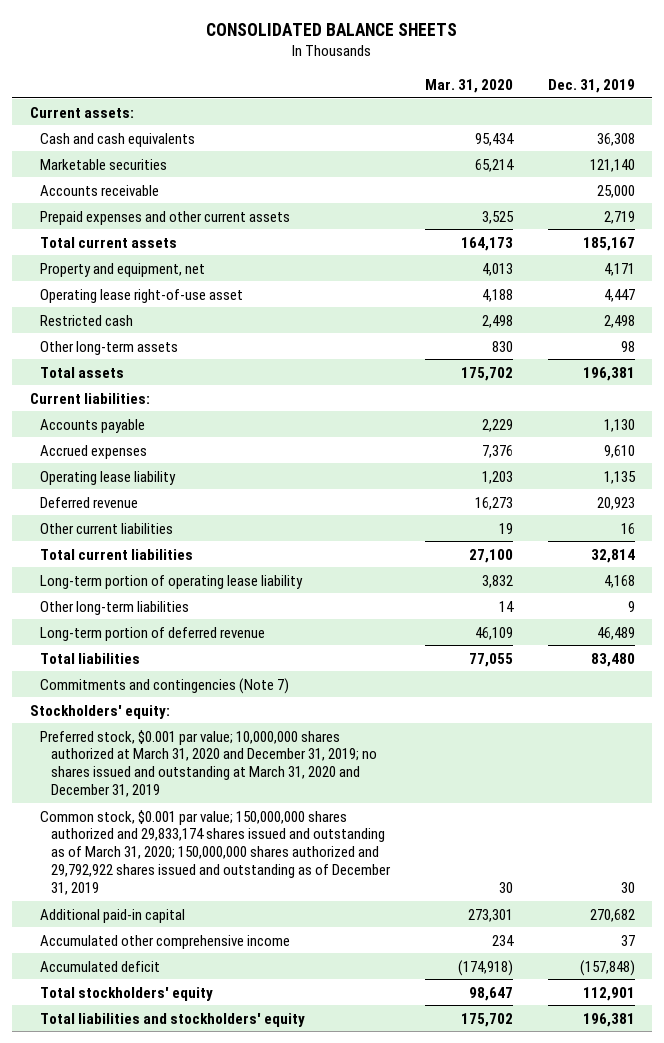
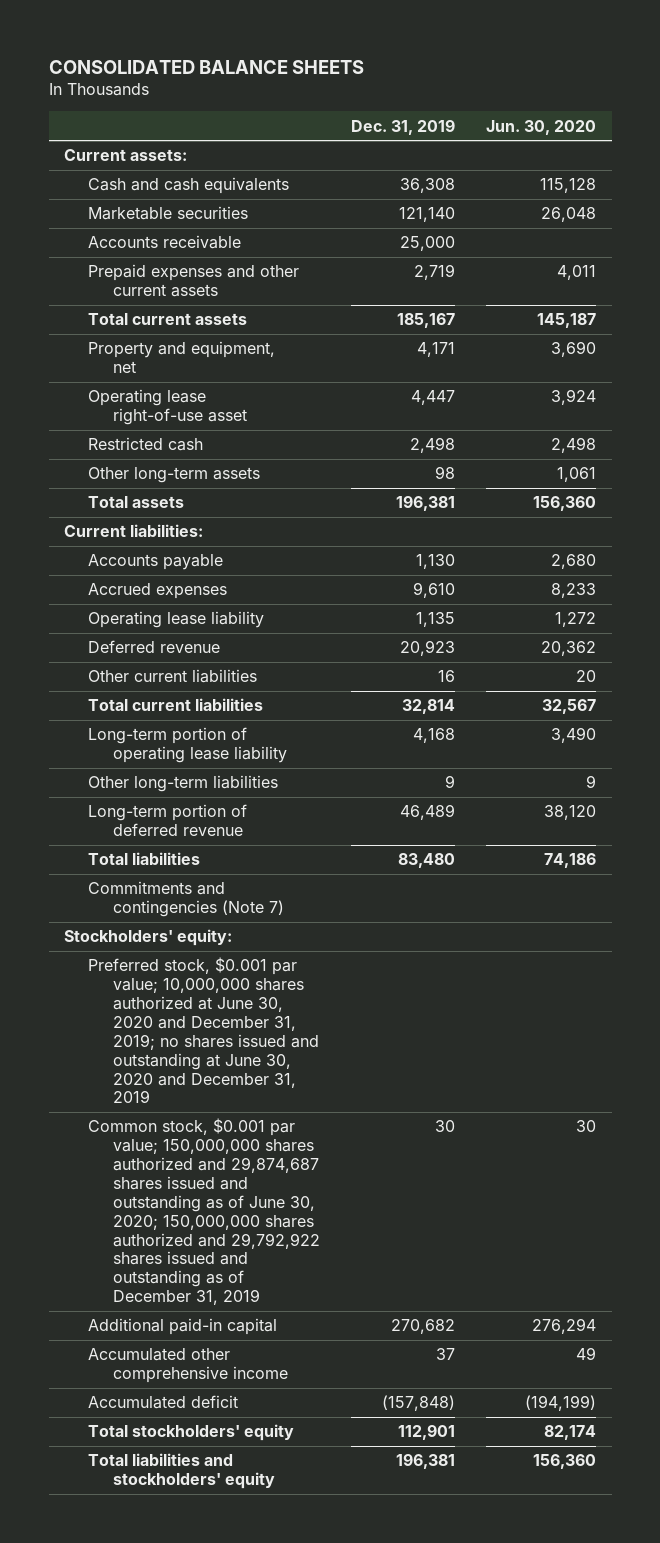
- | Mar. 31, 2020 | Dec. 31, 2019
+ | Dec. 31, 2019 | Jun. 30, 2020
- Preferred stock, $0.001 par value; 10,000,000 shares authorized at March 31, 2020 and December 31, 2019; no shares issued and outstanding at March 31, 2020 and December 31, 2019
- Common stock, $0.001 par value; 150,000,000 shares authorized and 29,833,174 shares issued and outstanding as of March 31, 2020; 150,000,000 shares authorized and 29,792,922 shares issued and outstanding as of December 31, 2019 | 30 | 30
+ Preferred stock, $0.001 par value; 10,000,000 shares authorized at June 30, 2020 and December 31, 2019; no shares issued and outstanding at June 30, 2020 and December 31, 2019
+ Common stock, $0.001 par value; 150,000,000 shares authorized and 29,874,687 shares issued and outstanding as of June 30, 2020; 150,000,000 shares authorized and 29,792,922 shares issued and outstanding as of December 31, 2019 | 30 | 30

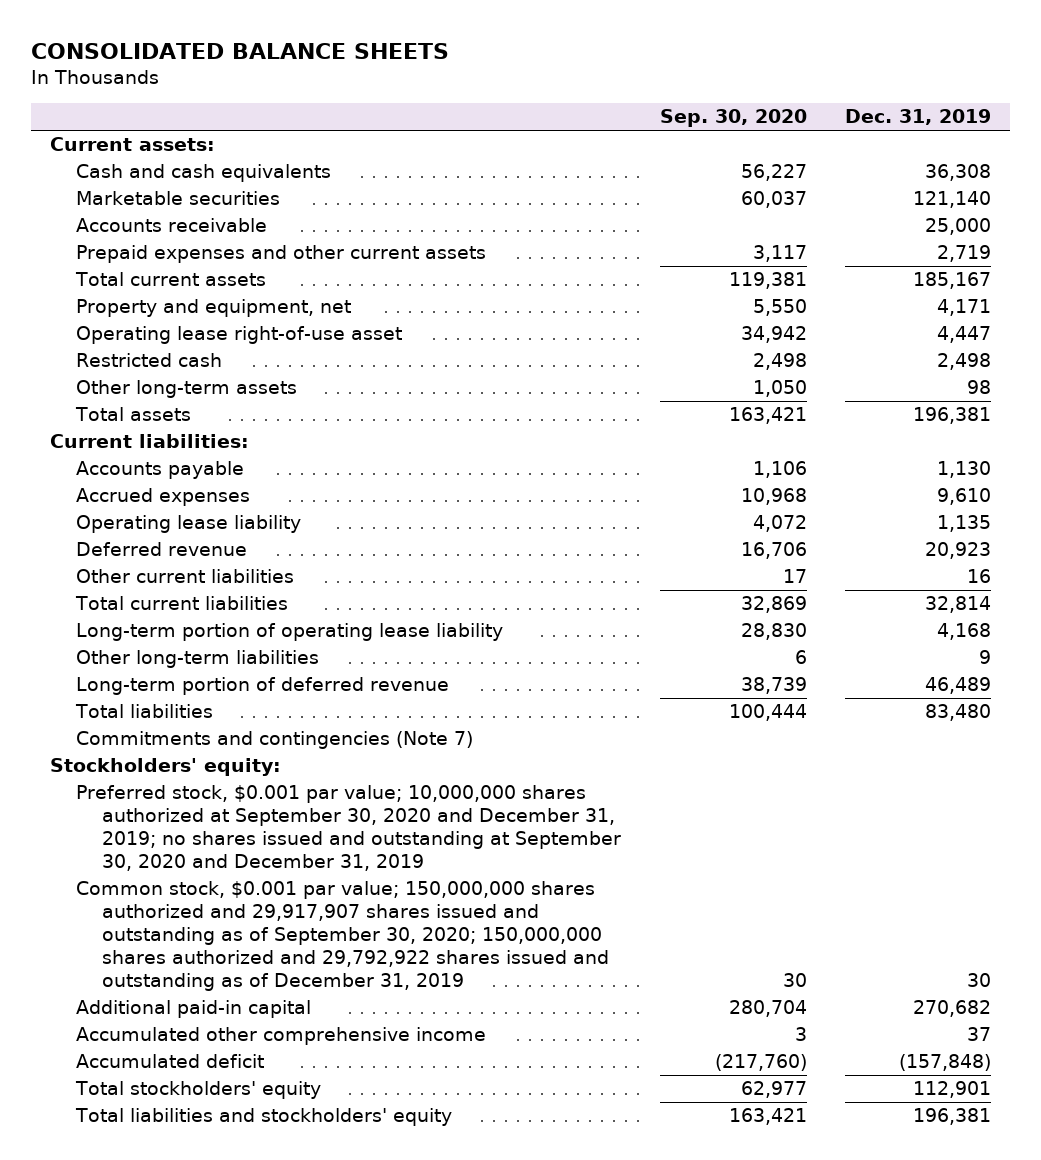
- | Dec. 31, 2019 | Jun. 30, 2020
+ | Sep. 30, 2020 | Dec. 31, 2019
- Preferred stock, $0.001 par value; 10,000,000 shares authorized at June 30, 2020 and December 31, 2019; no shares issued and outstanding at June 30, 2020 and December 31, 2019
- Common stock, $0.001 par value; 150,000,000 shares authorized and 29,874,687 shares issued and outstanding as of June 30, 2020; 150,000,000 shares authorized and 29,792,922 shares issued and outstanding as of December 31, 2019 | 30 | 30
+ Preferred stock, $0.001 par value; 10,000,000 shares authorized at September 30, 2020 and December 31, 2019; no shares issued and outstanding at September 30, 2020 and December 31, 2019
+ Common stock, $0.001 par value; 150,000,000 shares authorized and 29,917,907 shares issued and outstanding as of September 30, 2020; 150,000,000 shares authorized and 29,792,922 shares issued and outstanding as of December 31, 2019 | 30 | 30

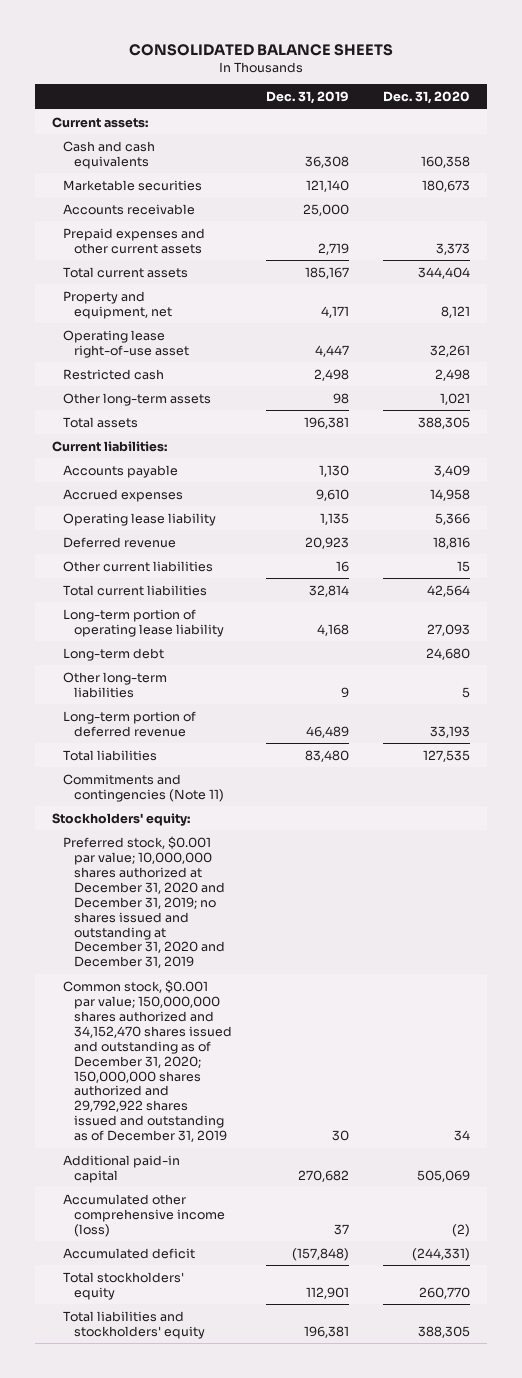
- | Sep. 30, 2020 | Dec. 31, 2019
+ | Dec. 31, 2019 | Dec. 31, 2020
+ Long-term debt | | 24,680
- Commitments and contingencies (Note 7)
+ Commitments and contingencies (Note 11)
- Preferred stock, $0.001 par value; 10,000,000 shares authorized at September 30, 2020 and December 31, 2019; no shares issued and outstanding at September 30, 2020 and December 31, 2019
- Common stock, $0.001 par value; 150,000,000 shares authorized and 29,917,907 shares issued and outstanding as of September 30, 2020; 150,000,000 shares authorized and 29,792,922 shares issued and outstanding as of December 31, 2019 | 30 | 30
+ Preferred stock, $0.001 par value; 10,000,000 shares authorized at December 31, 2020 and December 31, 2019; no shares issued and outstanding at December 31, 2020 and December 31, 2019
+ Common stock, $0.001 par value; 150,000,000 shares authorized and 34,152,470 shares issued and outstanding as of December 31, 2020; 150,000,000 shares authorized and 29,792,922 shares issued and outstanding as of December 31, 2019 | 30 | 34
- Accumulated other comprehensive income | 3 | 37
+ Accumulated other comprehensive income (loss) | 37 | (2)

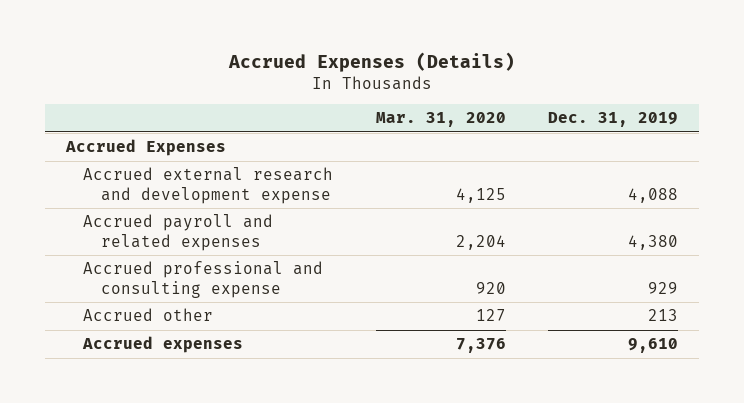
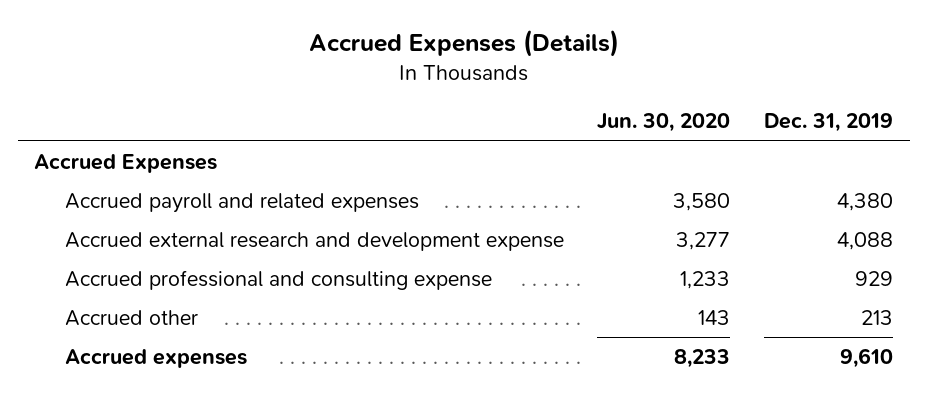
- | Mar. 31, 2020 | Dec. 31, 2019
+ | Jun. 30, 2020 | Dec. 31, 2019
moved down: Accrued external research and development expense | 3,277 | 4,088

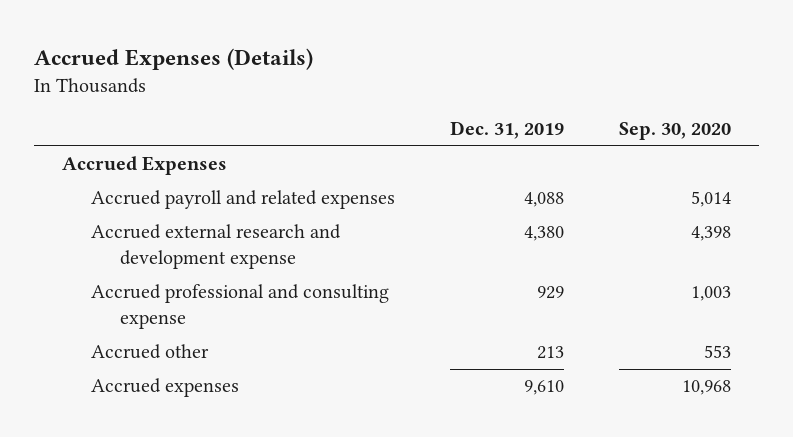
- | Jun. 30, 2020 | Dec. 31, 2019
+ | Dec. 31, 2019 | Sep. 30, 2020
- Accrued payroll and related expenses | 3,580 | 4,380
- Accrued external research and development expense | 3,277 | 4,088
+ Accrued payroll and related expenses | 4,088 | 5,014
+ Accrued external research and development expense | 4,380 | 4,398

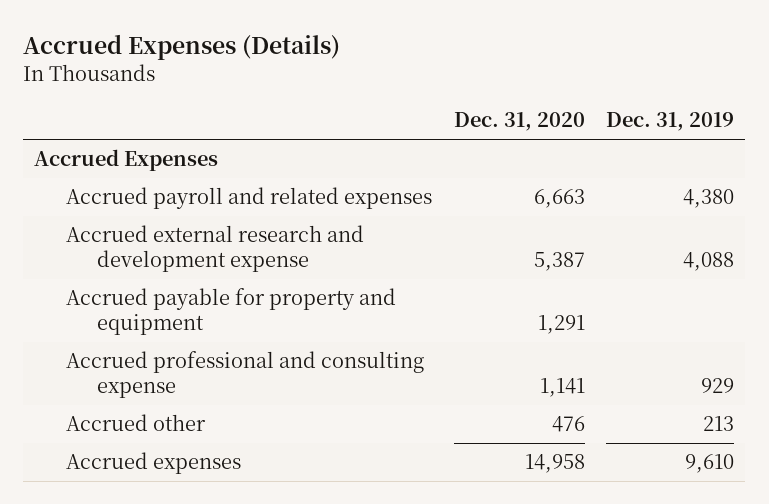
- | Dec. 31, 2019 | Sep. 30, 2020
+ | Dec. 31, 2020 | Dec. 31, 2019
- Accrued payroll and related expenses | 4,088 | 5,014
- Accrued external research and development expense | 4,380 | 4,398
+ Accrued payroll and related expenses | 6,663 | 4,380
+ Accrued external research and development expense | 5,387 | 4,088
+ Accrued payable for property and equipment | 1,291 |

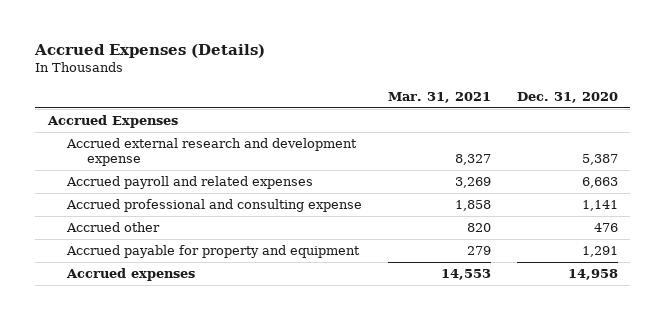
- | Dec. 31, 2020 | Dec. 31, 2019
+ | Mar. 31, 2021 | Dec. 31, 2020
moved down: Accrued payroll and related expenses | 3,269 | 6,663
moved down: Accrued payable for property and equipment | 279 | 1,291

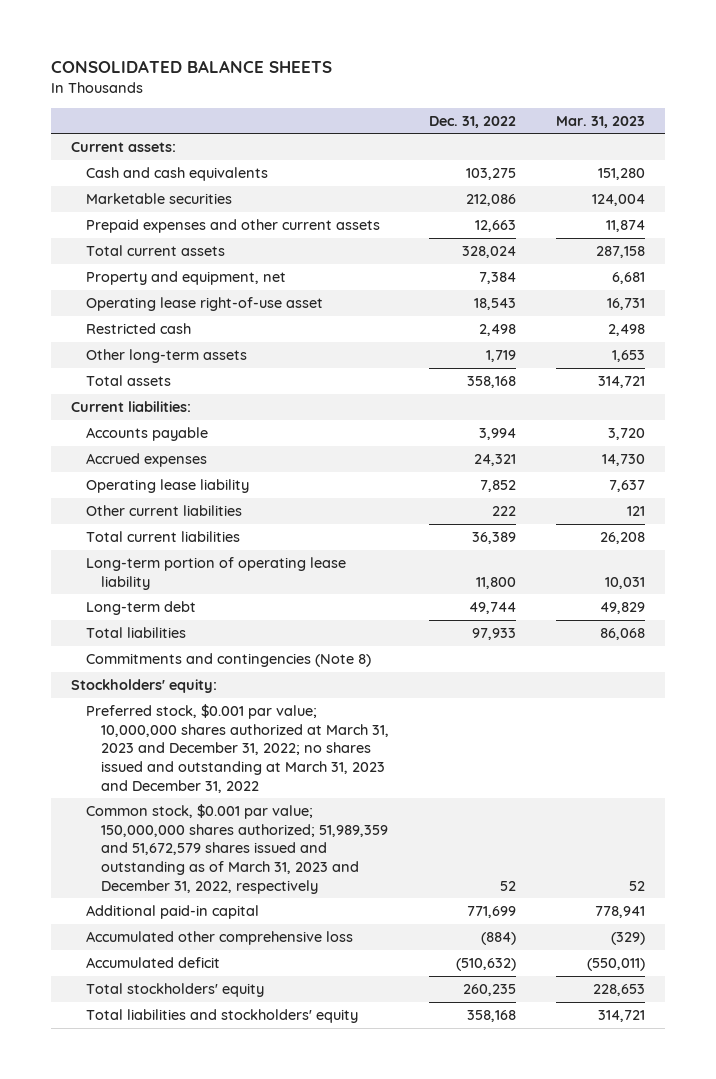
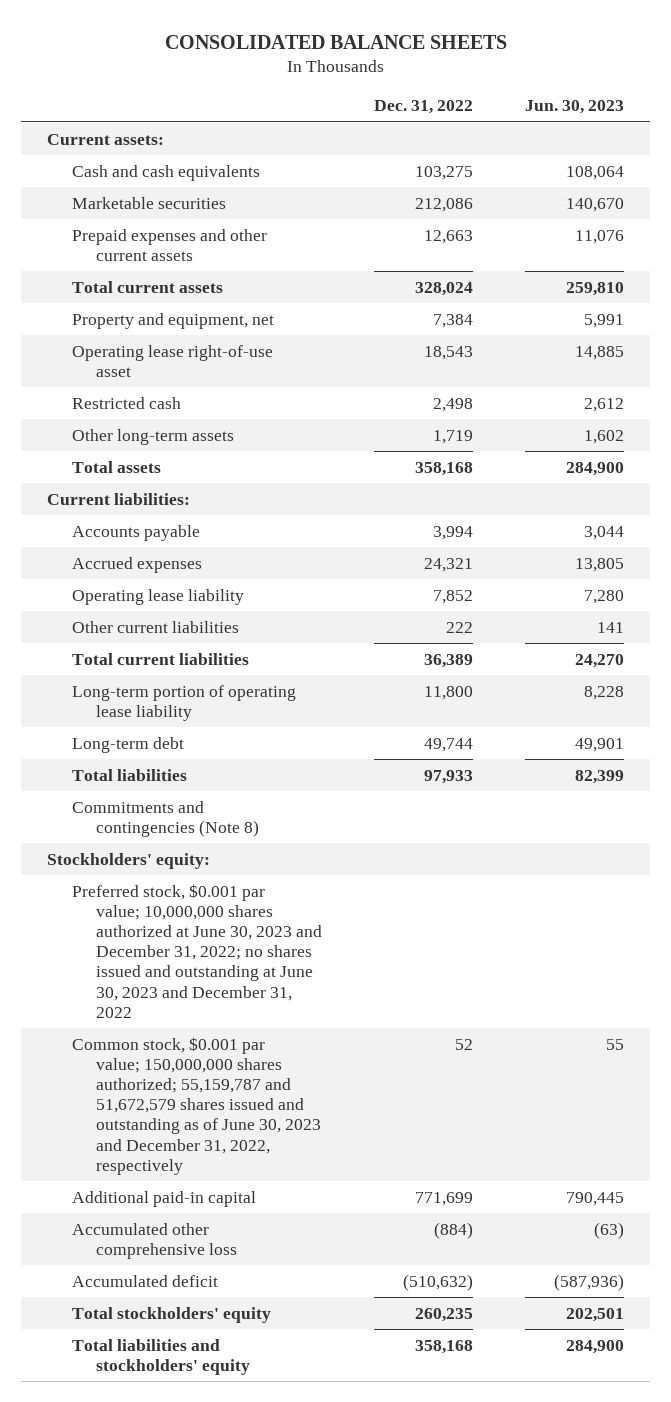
- | Dec. 31, 2022 | Mar. 31, 2023
+ | Dec. 31, 2022 | Jun. 30, 2023
- Preferred stock, $0.001 par value; 10,000,000 shares authorized at March 31, 2023 and December 31, 2022; no shares issued and outstanding at March 31, 2023 and December 31, 2022
- Common stock, $0.001 par value; 150,000,000 shares authorized; 51,989,359 and 51,672,579 shares issued and outstanding as of March 31, 2023 and December 31, 2022, respectively | 52 | 52
+ Preferred stock, $0.001 par value; 10,000,000 shares authorized at June 30, 2023 and December 31, 2022; no shares issued and outstanding at June 30, 2023 and December 31, 2022
+ Common stock, $0.001 par value; 150,000,000 shares authorized; 55,159,787 and 51,672,579 shares issued and outstanding as of June 30, 2023 and December 31, 2022, respectively | 52 | 55

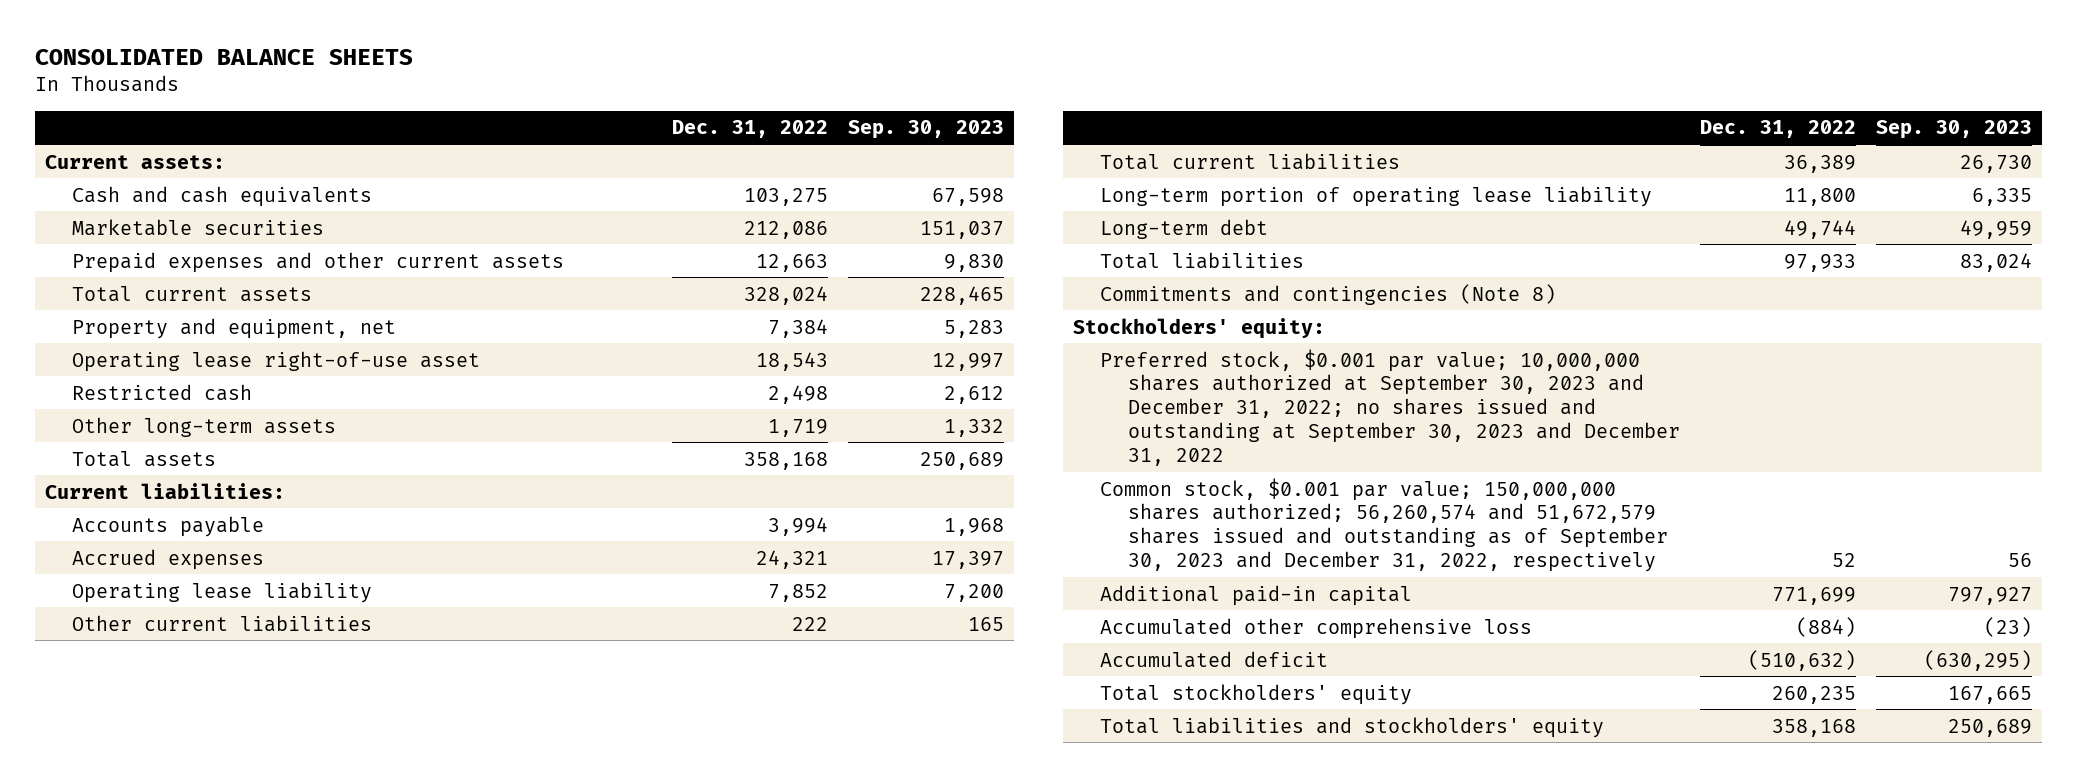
- | Dec. 31, 2022 | Jun. 30, 2023
+ | Dec. 31, 2022 | Sep. 30, 2023
- Preferred stock, $0.001 par value; 10,000,000 shares authorized at June 30, 2023 and December 31, 2022; no shares issued and outstanding at June 30, 2023 and December 31, 2022
- Common stock, $0.001 par value; 150,000,000 shares authorized; 55,159,787 and 51,672,579 shares issued and outstanding as of June 30, 2023 and December 31, 2022, respectively | 52 | 55
+ Preferred stock, $0.001 par value; 10,000,000 shares authorized at September 30, 2023 and December 31, 2022; no shares issued and outstanding at September 30, 2023 and December 31, 2022
+ Common stock, $0.001 par value; 150,000,000 shares authorized; 56,260,574 and 51,672,579 shares issued and outstanding as of September 30, 2023 and December 31, 2022, respectively | 52 | 56

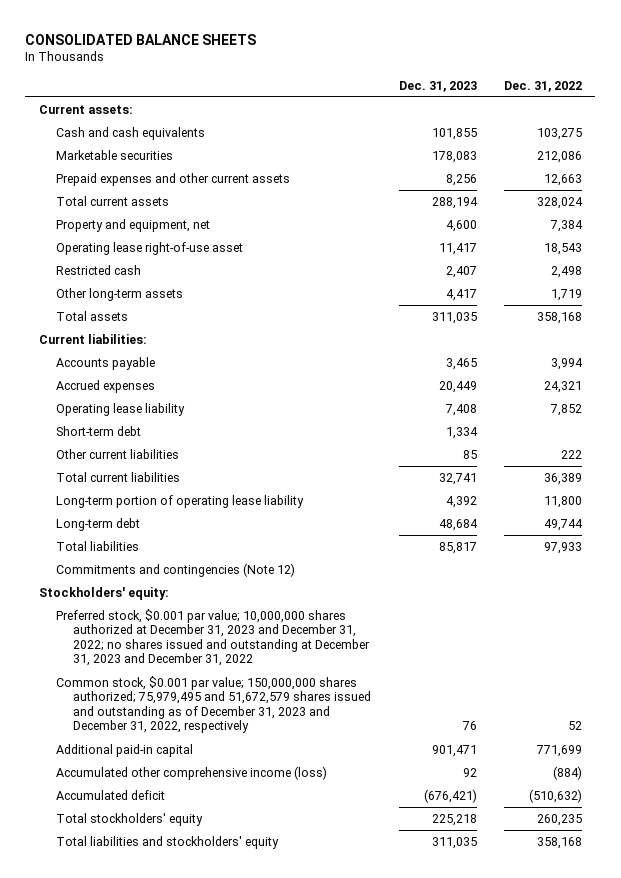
- | Dec. 31, 2022 | Sep. 30, 2023
+ | Dec. 31, 2023 | Dec. 31, 2022
+ Short-term debt | 1,334 |
- Commitments and contingencies (Note 8)
+ Commitments and contingencies (Note 12)
- Preferred stock, $0.001 par value; 10,000,000 shares authorized at September 30, 2023 and December 31, 2022; no shares issued and outstanding at September 30, 2023 and December 31, 2022
- Common stock, $0.001 par value; 150,000,000 shares authorized; 56,260,574 and 51,672,579 shares issued and outstanding as of September 30, 2023 and December 31, 2022, respectively | 52 | 56
+ Preferred stock, $0.001 par value; 10,000,000 shares authorized at December 31, 2023 and December 31, 2022; no shares issued and outstanding at December 31, 2023 and December 31, 2022
+ Common stock, $0.001 par value; 150,000,000 shares authorized; 75,979,495 and 51,672,579 shares issued and outstanding as of December 31, 2023 and December 31, 2022, respectively | 76 | 52
- Accumulated other comprehensive loss | (884) | (23)
+ Accumulated other comprehensive income (loss) | 92 | (884)

